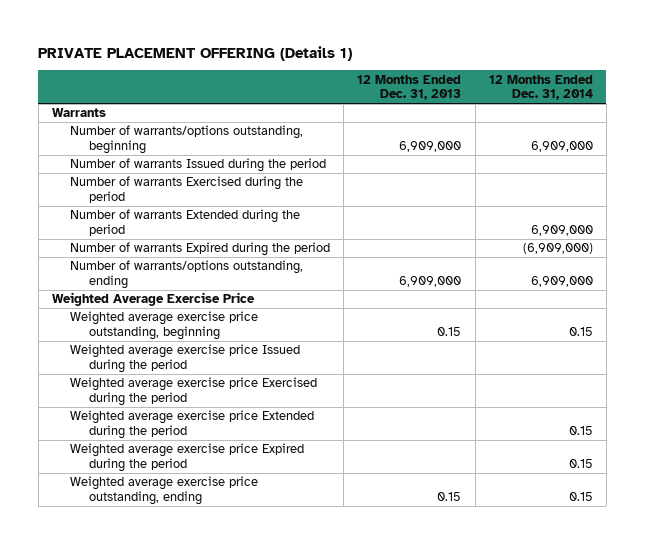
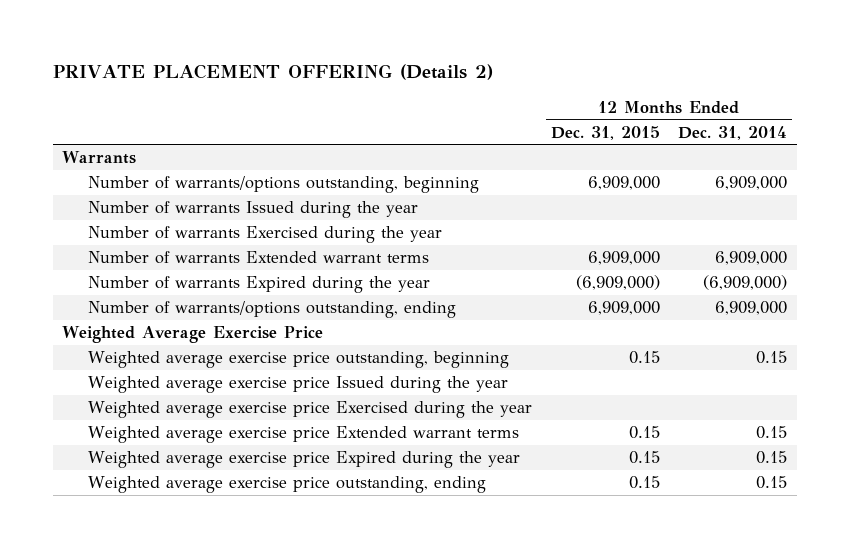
- PRIVATE PLACEMENT OFFERING (Details 1)
+ PRIVATE PLACEMENT OFFERING (Details 2)
- | 12 Months Ended Dec. 31, 2013 | 12 Months Ended Dec. 31, 2014
+ | 12 Months Ended Dec. 31, 2015 | 12 Months Ended Dec. 31, 2014
- Number of warrants Issued during the period
- Number of warrants Exercised during the period
- Number of warrants Extended during the period | | 6,909,000
- Number of warrants Expired during the period | | (6,909,000)
+ Number of warrants Issued during the year
+ Number of warrants Exercised during the year
+ Number of warrants Extended warrant terms | 6,909,000 | 6,909,000
+ Number of warrants Expired during the year | (6,909,000) | (6,909,000)
- Weighted average exercise price Issued during the period
- Weighted average exercise price Exercised during the period
- Weighted average exercise price Extended during the period | | 0.15
- Weighted average exercise price Expired during the period | | 0.15
+ Weighted average exercise price Issued during the year
+ Weighted average exercise price Exercised during the year
+ Weighted average exercise price Extended warrant terms | 0.15 | 0.15
+ Weighted average exercise price Expired during the year | 0.15 | 0.15

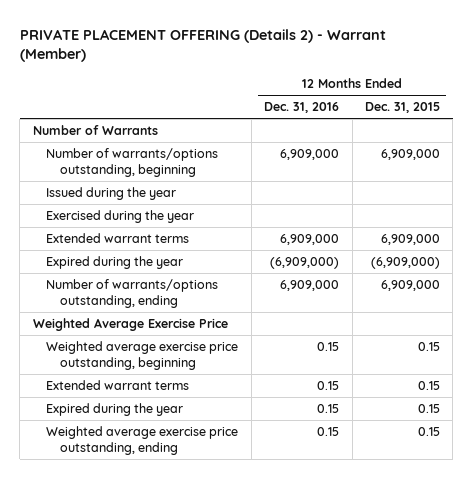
- PRIVATE PLACEMENT OFFERING (Details 2)
+ PRIVATE PLACEMENT OFFERING (Details 2) - Warrant (Member)
- | 12 Months Ended Dec. 31, 2015 | 12 Months Ended Dec. 31, 2014
+ | 12 Months Ended Dec. 31, 2016 | 12 Months Ended Dec. 31, 2015
- Warrants
+ Number of Warrants
- Number of warrants Issued during the year
- Number of warrants Exercised during the year
- Number of warrants Extended warrant terms | 6,909,000 | 6,909,000
- Number of warrants Expired during the year | (6,909,000) | (6,909,000)
+ Issued during the year
+ Exercised during the year
+ Extended warrant terms | 6,909,000 | 6,909,000
+ Expired during the year | (6,909,000) | (6,909,000)
- Weighted average exercise price Issued during the year
- Weighted average exercise price Exercised during the year
- Weighted average exercise price Extended warrant terms | 0.15 | 0.15
- Weighted average exercise price Expired during the year | 0.15 | 0.15
+ Extended warrant terms | 0.15 | 0.15
+ Expired during the year | 0.15 | 0.15

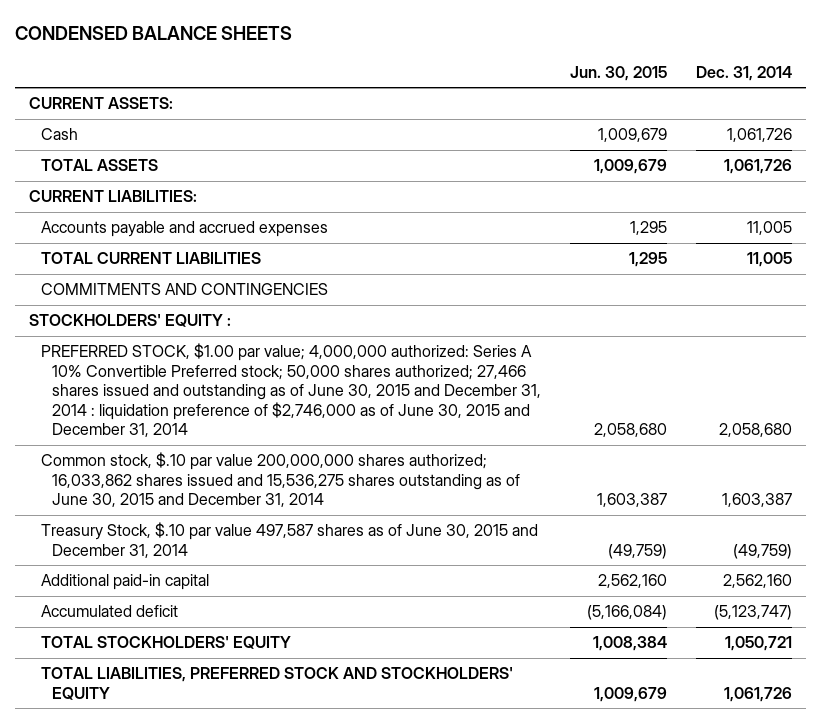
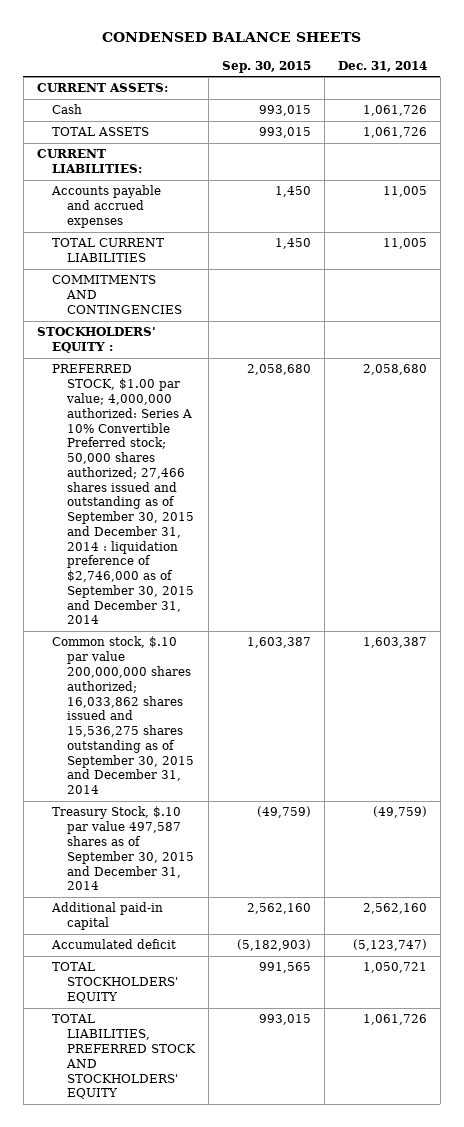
- | Jun. 30, 2015 | Dec. 31, 2014
+ | Sep. 30, 2015 | Dec. 31, 2014
- PREFERRED STOCK, $1.00 par value; 4,000,000 authorized: Series A 10% Convertible Preferred stock; 50,000 shares authorized; 27,466 shares issued and outstanding as of June 30, 2015 and December 31, 2014 : liquidation preference of $2,746,000 as of June 30, 2015 and December 31, 2014 | 2,058,680 | 2,058,680
- Common stock, $.10 par value 200,000,000 shares authorized; 16,033,862 shares issued and 15,536,275 shares outstanding as of June 30, 2015 and December 31, 2014 | 1,603,387 | 1,603,387
- Treasury Stock, $.10 par value 497,587 shares as of June 30, 2015 and December 31, 2014 | (49,759) | (49,759)
+ PREFERRED STOCK, $1.00 par value; 4,000,000 authorized: Series A 10% Convertible Preferred stock; 50,000 shares authorized; 27,466 shares issued and outstanding as of September 30, 2015 and December 31, 2014 : liquidation preference of $2,746,000 as of September 30, 2015 and December 31, 2014 | 2,058,680 | 2,058,680
+ Common stock, $.10 par value 200,000,000 shares authorized; 16,033,862 shares issued and 15,536,275 shares outstanding as of September 30, 2015 and December 31, 2014 | 1,603,387 | 1,603,387
+ Treasury Stock, $.10 par value 497,587 shares as of September 30, 2015 and December 31, 2014 | (49,759) | (49,759)

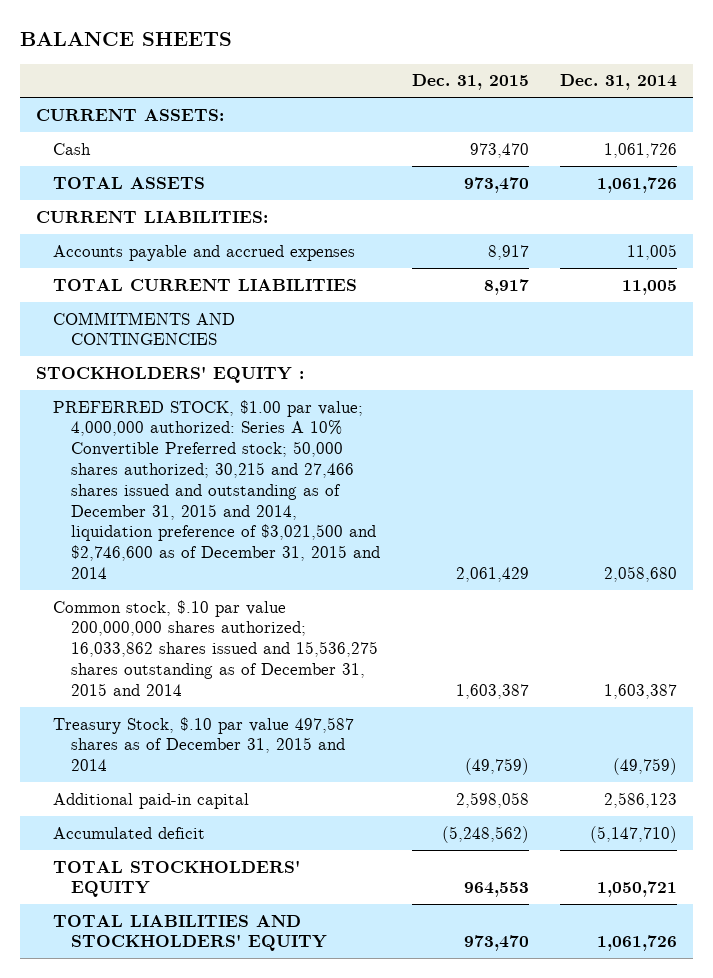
- CONDENSED BALANCE SHEETS
+ BALANCE SHEETS
- | Sep. 30, 2015 | Dec. 31, 2014
+ | Dec. 31, 2015 | Dec. 31, 2014
- PREFERRED STOCK, $1.00 par value; 4,000,000 authorized: Series A 10% Convertible Preferred stock; 50,000 shares authorized; 27,466 shares issued and outstanding as of September 30, 2015 and December 31, 2014 : liquidation preference of $2,746,000 as of September 30, 2015 and December 31, 2014 | 2,058,680 | 2,058,680
- Common stock, $.10 par value 200,000,000 shares authorized; 16,033,862 shares issued and 15,536,275 shares outstanding as of September 30, 2015 and December 31, 2014 | 1,603,387 | 1,603,387
- Treasury Stock, $.10 par value 497,587 shares as of September 30, 2015 and December 31, 2014 | (49,759) | (49,759)
- Additional paid-in capital | 2,562,160 | 2,562,160
- Accumulated deficit | (5,182,903) | (5,123,747)
+ PREFERRED STOCK, $1.00 par value; 4,000,000 authorized: Series A 10% Convertible Preferred stock; 50,000 shares authorized; 30,215 and 27,466 shares issued and outstanding as of December 31, 2015 and 2014, liquidation preference of $3,021,500 and $2,746,600 as of December 31, 2015 and 2014 | 2,061,429 | 2,058,680
+ Common stock, $.10 par value 200,000,000 shares authorized; 16,033,862 shares issued and 15,536,275 shares outstanding as of December 31, 2015 and 2014 | 1,603,387 | 1,603,387
+ Treasury Stock, $.10 par value 497,587 shares as of December 31, 2015 and 2014 | (49,759) | (49,759)
+ Additional paid-in capital | 2,598,058 | 2,586,123
+ Accumulated deficit | (5,248,562) | (5,147,710)
- TOTAL LIABILITIES, PREFERRED STOCK AND STOCKHOLDERS' EQUITY | 993,015 | 1,061,726
+ TOTAL LIABILITIES AND STOCKHOLDERS' EQUITY | 973,470 | 1,061,726

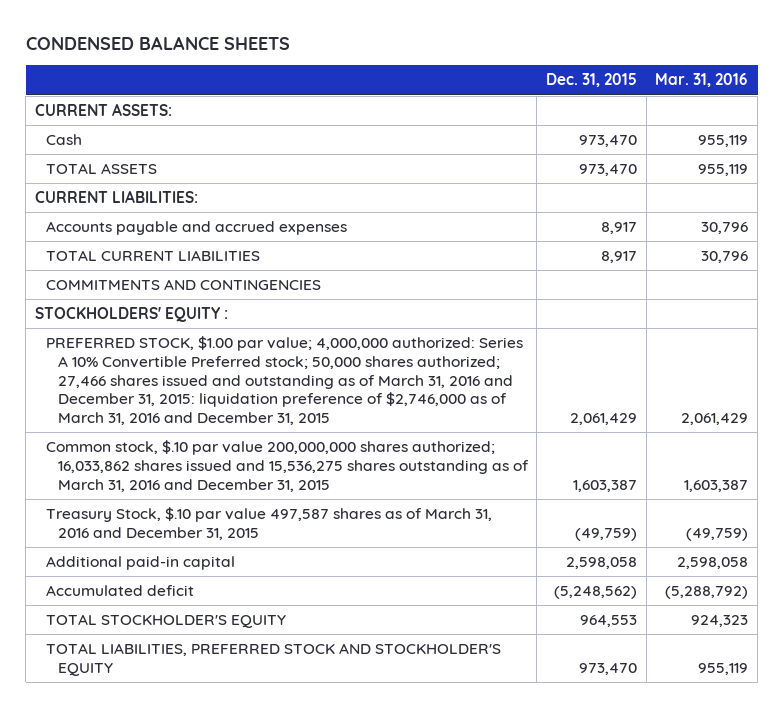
- BALANCE SHEETS
+ CONDENSED BALANCE SHEETS
- | Dec. 31, 2015 | Dec. 31, 2014
+ | Dec. 31, 2015 | Mar. 31, 2016
- PREFERRED STOCK, $1.00 par value; 4,000,000 authorized: Series A 10% Convertible Preferred stock; 50,000 shares authorized; 30,215 and 27,466 shares issued and outstanding as of December 31, 2015 and 2014, liquidation preference of $3,021,500 and $2,746,600 as of December 31, 2015 and 2014 | 2,061,429 | 2,058,680
- Common stock, $.10 par value 200,000,000 shares authorized; 16,033,862 shares issued and 15,536,275 shares outstanding as of December 31, 2015 and 2014 | 1,603,387 | 1,603,387
- Treasury Stock, $.10 par value 497,587 shares as of December 31, 2015 and 2014 | (49,759) | (49,759)
+ PREFERRED STOCK, $1.00 par value; 4,000,000 authorized: Series A 10% Convertible Preferred stock; 50,000 shares authorized; 27,466 shares issued and outstanding as of March 31, 2016 and December 31, 2015: liquidation preference of $2,746,000 as of March 31, 2016 and December 31, 2015 | 2,061,429 | 2,061,429
+ Common stock, $.10 par value 200,000,000 shares authorized; 16,033,862 shares issued and 15,536,275 shares outstanding as of March 31, 2016 and December 31, 2015 | 1,603,387 | 1,603,387
+ Treasury Stock, $.10 par value 497,587 shares as of March 31, 2016 and December 31, 2015 | (49,759) | (49,759)
- TOTAL STOCKHOLDERS' EQUITY | 964,553 | 1,050,721
- TOTAL LIABILITIES AND STOCKHOLDERS' EQUITY | 973,470 | 1,061,726
+ TOTAL STOCKHOLDER'S EQUITY | 964,553 | 924,323
+ TOTAL LIABILITIES, PREFERRED STOCK AND STOCKHOLDER'S EQUITY | 973,470 | 955,119

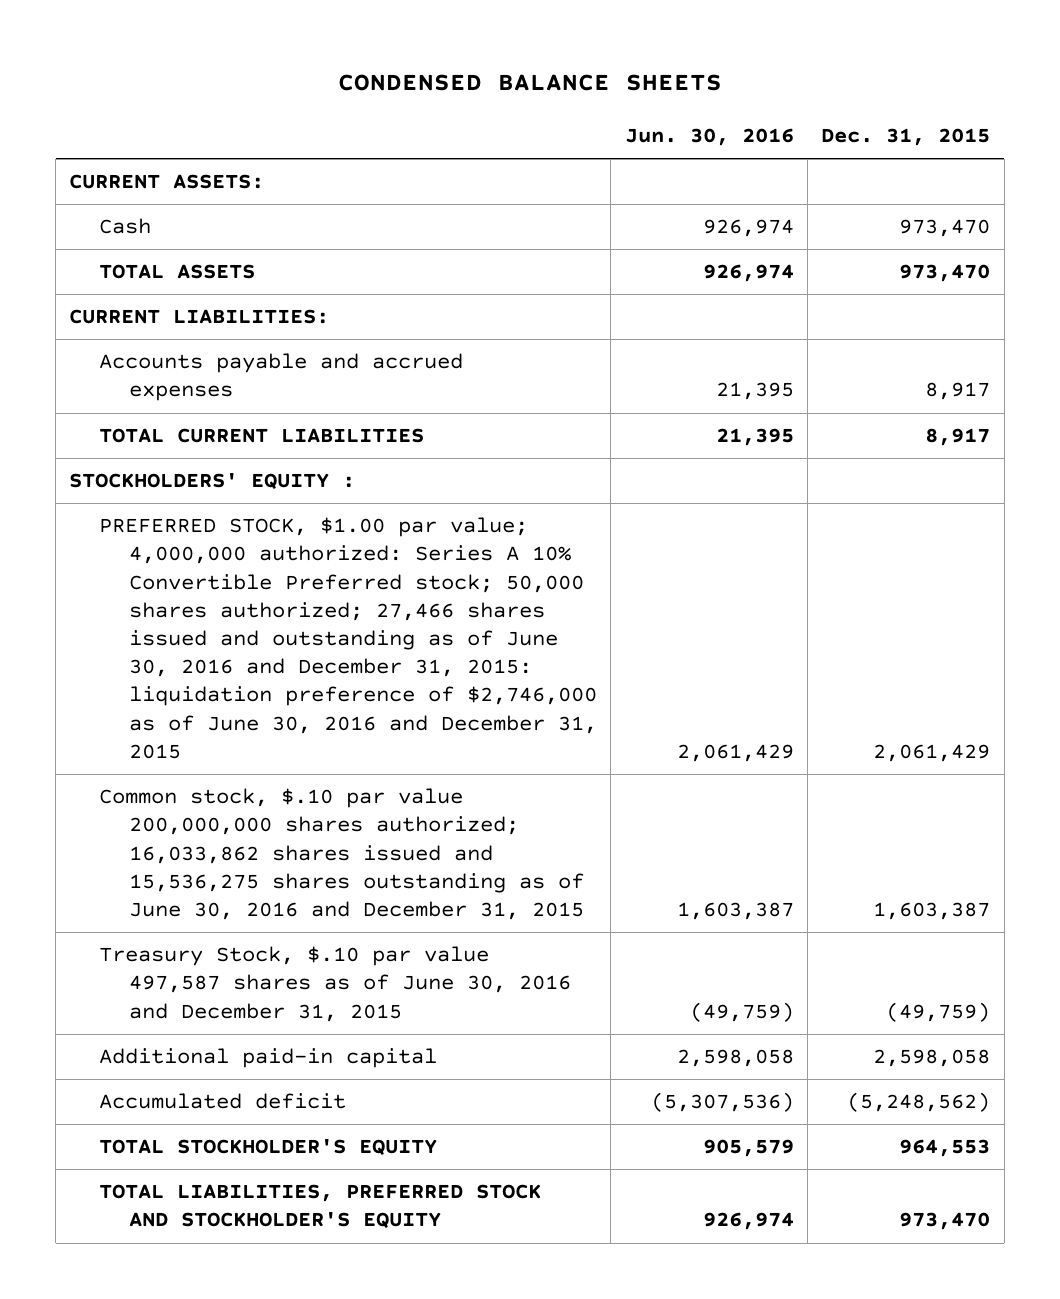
- | Dec. 31, 2015 | Mar. 31, 2016
+ | Jun. 30, 2016 | Dec. 31, 2015
- COMMITMENTS AND CONTINGENCIES
- PREFERRED STOCK, $1.00 par value; 4,000,000 authorized: Series A 10% Convertible Preferred stock; 50,000 shares authorized; 27,466 shares issued and outstanding as of March 31, 2016 and December 31, 2015: liquidation preference of $2,746,000 as of March 31, 2016 and December 31, 2015 | 2,061,429 | 2,061,429
- Common stock, $.10 par value 200,000,000 shares authorized; 16,033,862 shares issued and 15,536,275 shares outstanding as of March 31, 2016 and December 31, 2015 | 1,603,387 | 1,603,387
- Treasury Stock, $.10 par value 497,587 shares as of March 31, 2016 and December 31, 2015 | (49,759) | (49,759)
+ PREFERRED STOCK, $1.00 par value; 4,000,000 authorized: Series A 10% Convertible Preferred stock; 50,000 shares authorized; 27,466 shares issued and outstanding as of June 30, 2016 and December 31, 2015: liquidation preference of $2,746,000 as of June 30, 2016 and December 31, 2015 | 2,061,429 | 2,061,429
+ Common stock, $.10 par value 200,000,000 shares authorized; 16,033,862 shares issued and 15,536,275 shares outstanding as of June 30, 2016 and December 31, 2015 | 1,603,387 | 1,603,387
+ Treasury Stock, $.10 par value 497,587 shares as of June 30, 2016 and December 31, 2015 | (49,759) | (49,759)

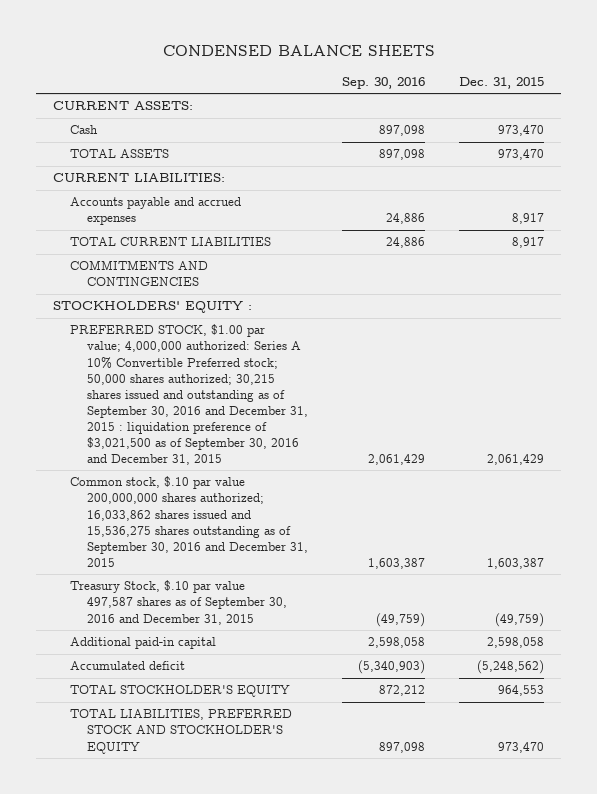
- | Jun. 30, 2016 | Dec. 31, 2015
+ | Sep. 30, 2016 | Dec. 31, 2015
+ COMMITMENTS AND CONTINGENCIES
- PREFERRED STOCK, $1.00 par value; 4,000,000 authorized: Series A 10% Convertible Preferred stock; 50,000 shares authorized; 27,466 shares issued and outstanding as of June 30, 2016 and December 31, 2015: liquidation preference of $2,746,000 as of June 30, 2016 and December 31, 2015 | 2,061,429 | 2,061,429
- Common stock, $.10 par value 200,000,000 shares authorized; 16,033,862 shares issued and 15,536,275 shares outstanding as of June 30, 2016 and December 31, 2015 | 1,603,387 | 1,603,387
- Treasury Stock, $.10 par value 497,587 shares as of June 30, 2016 and December 31, 2015 | (49,759) | (49,759)
+ PREFERRED STOCK, $1.00 par value; 4,000,000 authorized: Series A 10% Convertible Preferred stock; 50,000 shares authorized; 30,215 shares issued and outstanding as of September 30, 2016 and December 31, 2015 : liquidation preference of $3,021,500 as of September 30, 2016 and December 31, 2015 | 2,061,429 | 2,061,429
+ Common stock, $.10 par value 200,000,000 shares authorized; 16,033,862 shares issued and 15,536,275 shares outstanding as of September 30, 2016 and December 31, 2015 | 1,603,387 | 1,603,387
+ Treasury Stock, $.10 par value 497,587 shares as of September 30, 2016 and December 31, 2015 | (49,759) | (49,759)

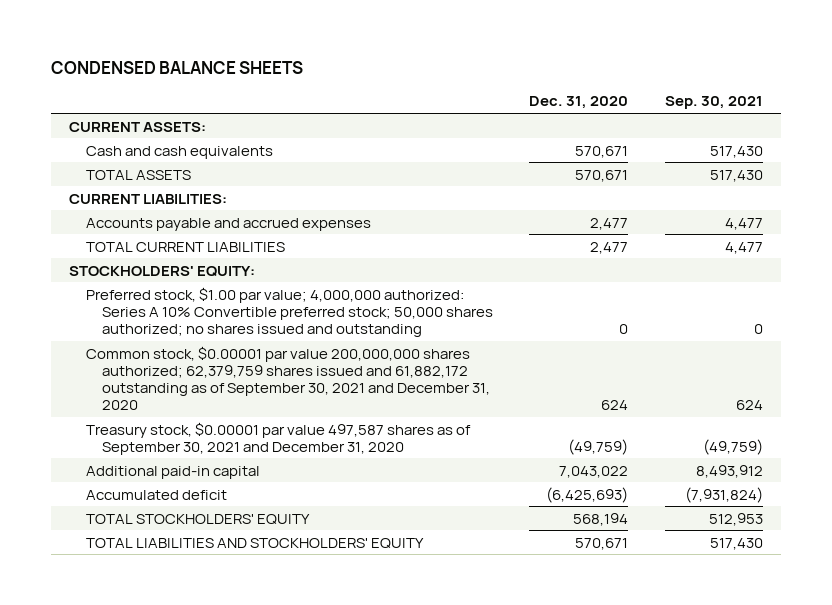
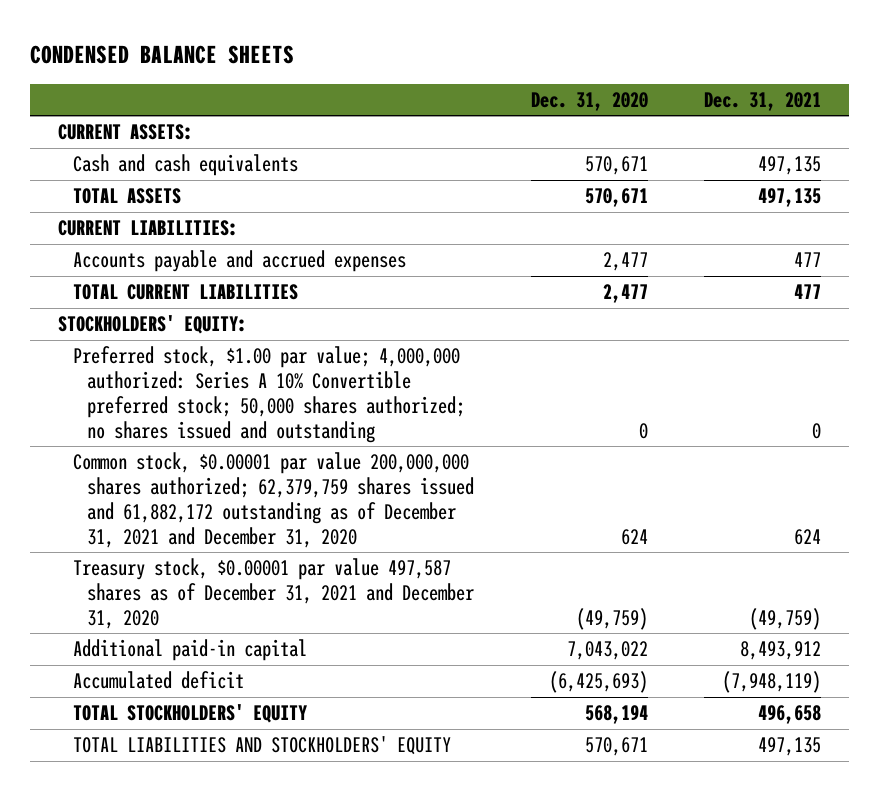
- | Dec. 31, 2020 | Sep. 30, 2021
+ | Dec. 31, 2020 | Dec. 31, 2021
- Common stock, $0.00001 par value 200,000,000 shares authorized; 62,379,759 shares issued and 61,882,172 outstanding as of September 30, 2021 and December 31, 2020 | 624 | 624
- Treasury stock, $0.00001 par value 497,587 shares as of September 30, 2021 and December 31, 2020 | (49,759) | (49,759)
+ Common stock, $0.00001 par value 200,000,000 shares authorized; 62,379,759 shares issued and 61,882,172 outstanding as of December 31, 2021 and December 31, 2020 | 624 | 624
+ Treasury stock, $0.00001 par value 497,587 shares as of December 31, 2021 and December 31, 2020 | (49,759) | (49,759)

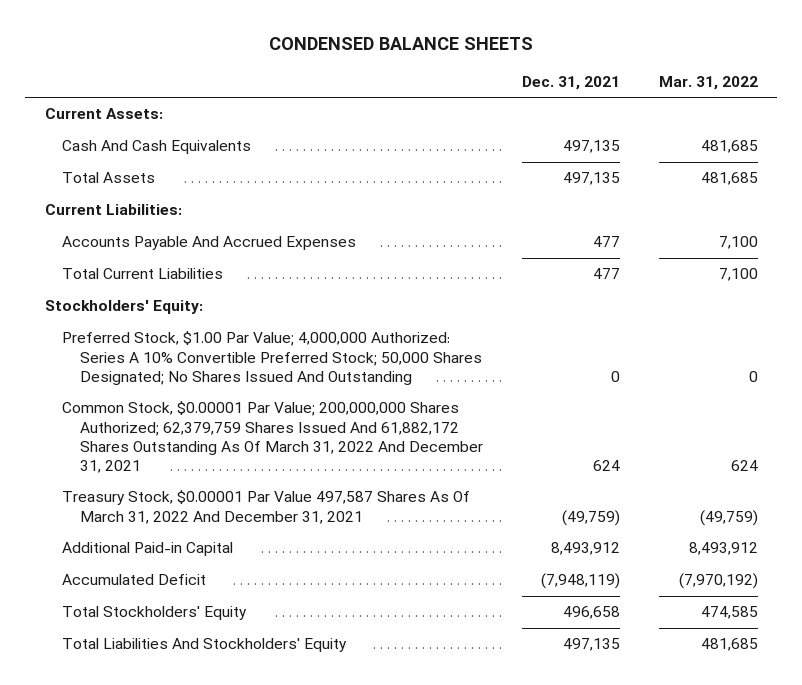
- | Dec. 31, 2020 | Dec. 31, 2021
+ | Dec. 31, 2021 | Mar. 31, 2022
- CURRENT ASSETS:
- Cash and cash equivalents | 570,671 | 497,135
- TOTAL ASSETS | 570,671 | 497,135
- CURRENT LIABILITIES:
- Accounts payable and accrued expenses | 2,477 | 477
- TOTAL CURRENT LIABILITIES | 2,477 | 477
- STOCKHOLDERS' EQUITY:
- Preferred stock, $1.00 par value; 4,000,000 authorized: Series A 10% Convertible preferred stock; 50,000 shares authorized; no shares issued and outstanding | 0 | 0
- Common stock, $0.00001 par value 200,000,000 shares authorized; 62,379,759 shares issued and 61,882,172 outstanding as of December 31, 2021 and December 31, 2020 | 624 | 624
- Treasury stock, $0.00001 par value 497,587 shares as of December 31, 2021 and December 31, 2020 | (49,759) | (49,759)
- Additional paid-in capital | 7,043,022 | 8,493,912
- Accumulated deficit | (6,425,693) | (7,948,119)
- TOTAL STOCKHOLDERS' EQUITY | 568,194 | 496,658
- TOTAL LIABILITIES AND STOCKHOLDERS' EQUITY | 570,671 | 497,135
+ Current Assets:
+ Cash And Cash Equivalents | 497,135 | 481,685
+ Total Assets | 497,135 | 481,685
+ Current Liabilities:
+ Accounts Payable And Accrued Expenses | 477 | 7,100
+ Total Current Liabilities | 477 | 7,100
+ Stockholders' Equity:
+ Preferred Stock, $1.00 Par Value; 4,000,000 Authorized: Series A 10% Convertible Preferred Stock; 50,000 Shares Designated; No Shares Issued And Outstanding | 0 | 0
+ Common Stock, $0.00001 Par Value; 200,000,000 Shares Authorized; 62,379,759 Shares Issued And 61,882,172 Shares Outstanding As Of March 31, 2022 And December 31, 2021 | 624 | 624
+ Treasury Stock, $0.00001 Par Value 497,587 Shares As Of March 31, 2022 And December 31, 2021 | (49,759) | (49,759)
+ Additional Paid-in Capital | 8,493,912 | 8,493,912
+ Accumulated Deficit | (7,948,119) | (7,970,192)
+ Total Stockholders' Equity | 496,658 | 474,585
+ Total Liabilities And Stockholders' Equity | 497,135 | 481,685

